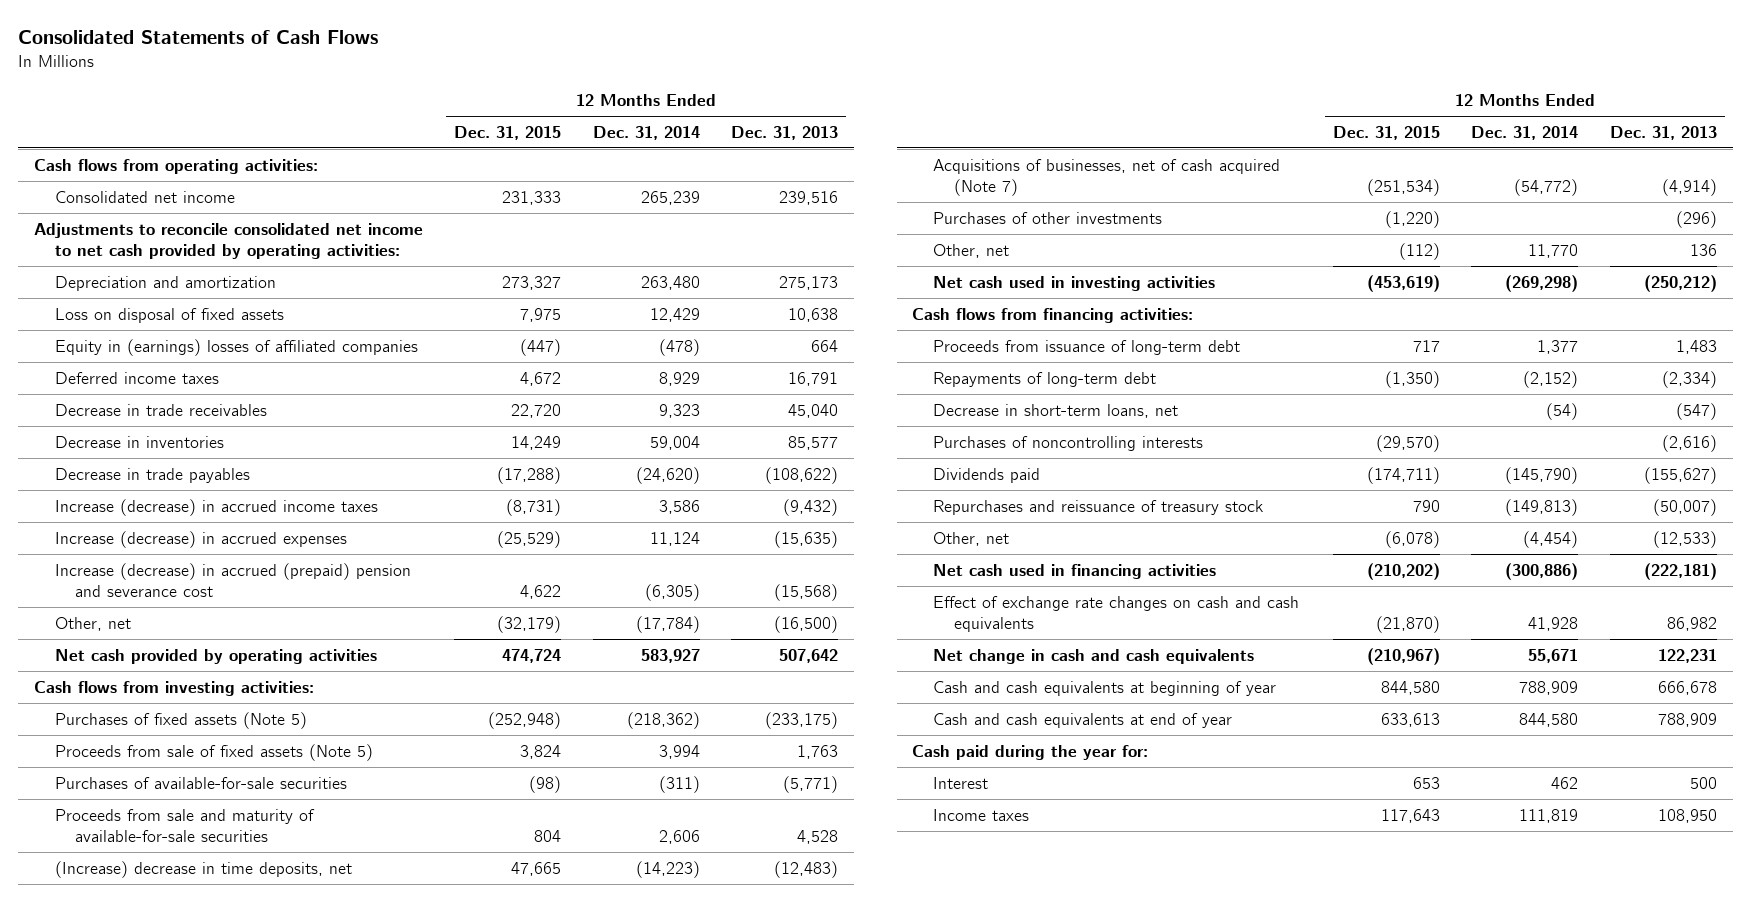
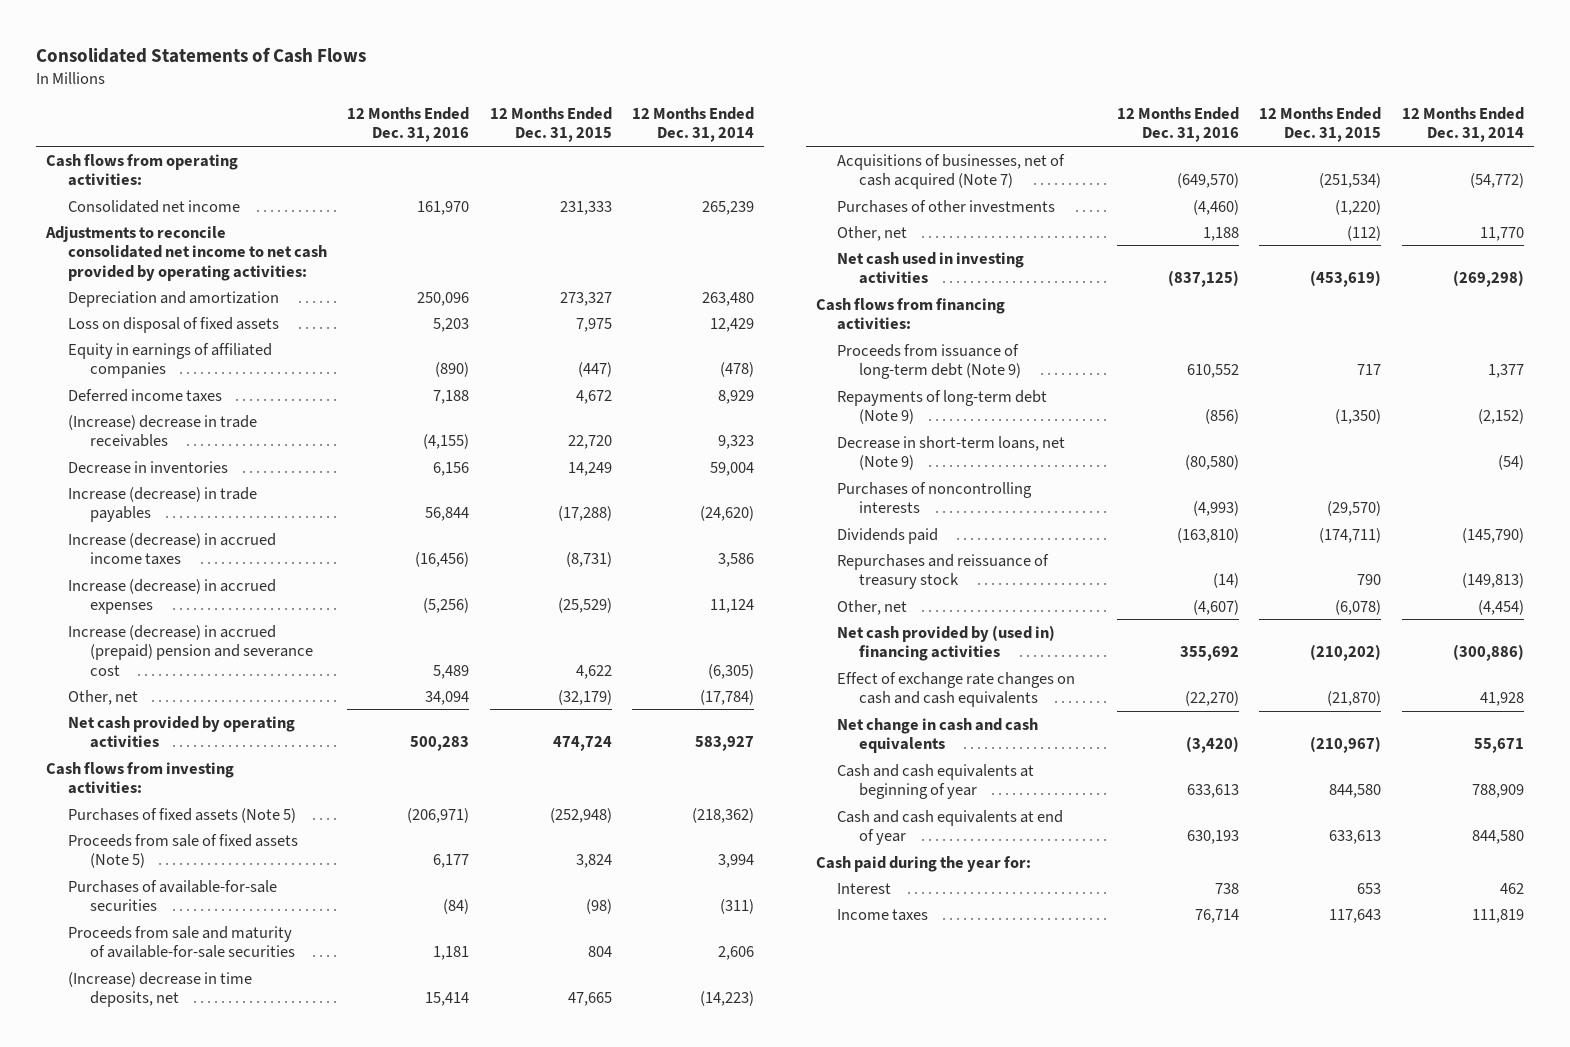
- | 12 Months Ended Dec. 31, 2015 | 12 Months Ended Dec. 31, 2014 | 12 Months Ended Dec. 31, 2013
+ | 12 Months Ended Dec. 31, 2016 | 12 Months Ended Dec. 31, 2015 | 12 Months Ended Dec. 31, 2014
- Equity in (earnings) losses of affiliated companies | (447) | (478) | 664
+ Equity in earnings of affiliated companies | (890) | (447) | (478)
- Decrease in trade receivables | 22,720 | 9,323 | 45,040
+ (Increase) decrease in trade receivables | (4,155) | 22,720 | 9,323
- Decrease in trade payables | (17,288) | (24,620) | (108,622)
+ Increase (decrease) in trade payables | 56,844 | (17,288) | (24,620)
- Proceeds from issuance of long-term debt | 717 | 1,377 | 1,483
- Repayments of long-term debt | (1,350) | (2,152) | (2,334)
- Decrease in short-term loans, net | | (54) | (547)
+ Proceeds from issuance of long-term debt (Note 9) | 610,552 | 717 | 1,377
+ Repayments of long-term debt (Note 9) | (856) | (1,350) | (2,152)
+ Decrease in short-term loans, net (Note 9) | (80,580) | | (54)
- Net cash used in financing activities | (210,202) | (300,886) | (222,181)
+ Net cash provided by (used in) financing activities | 355,692 | (210,202) | (300,886)

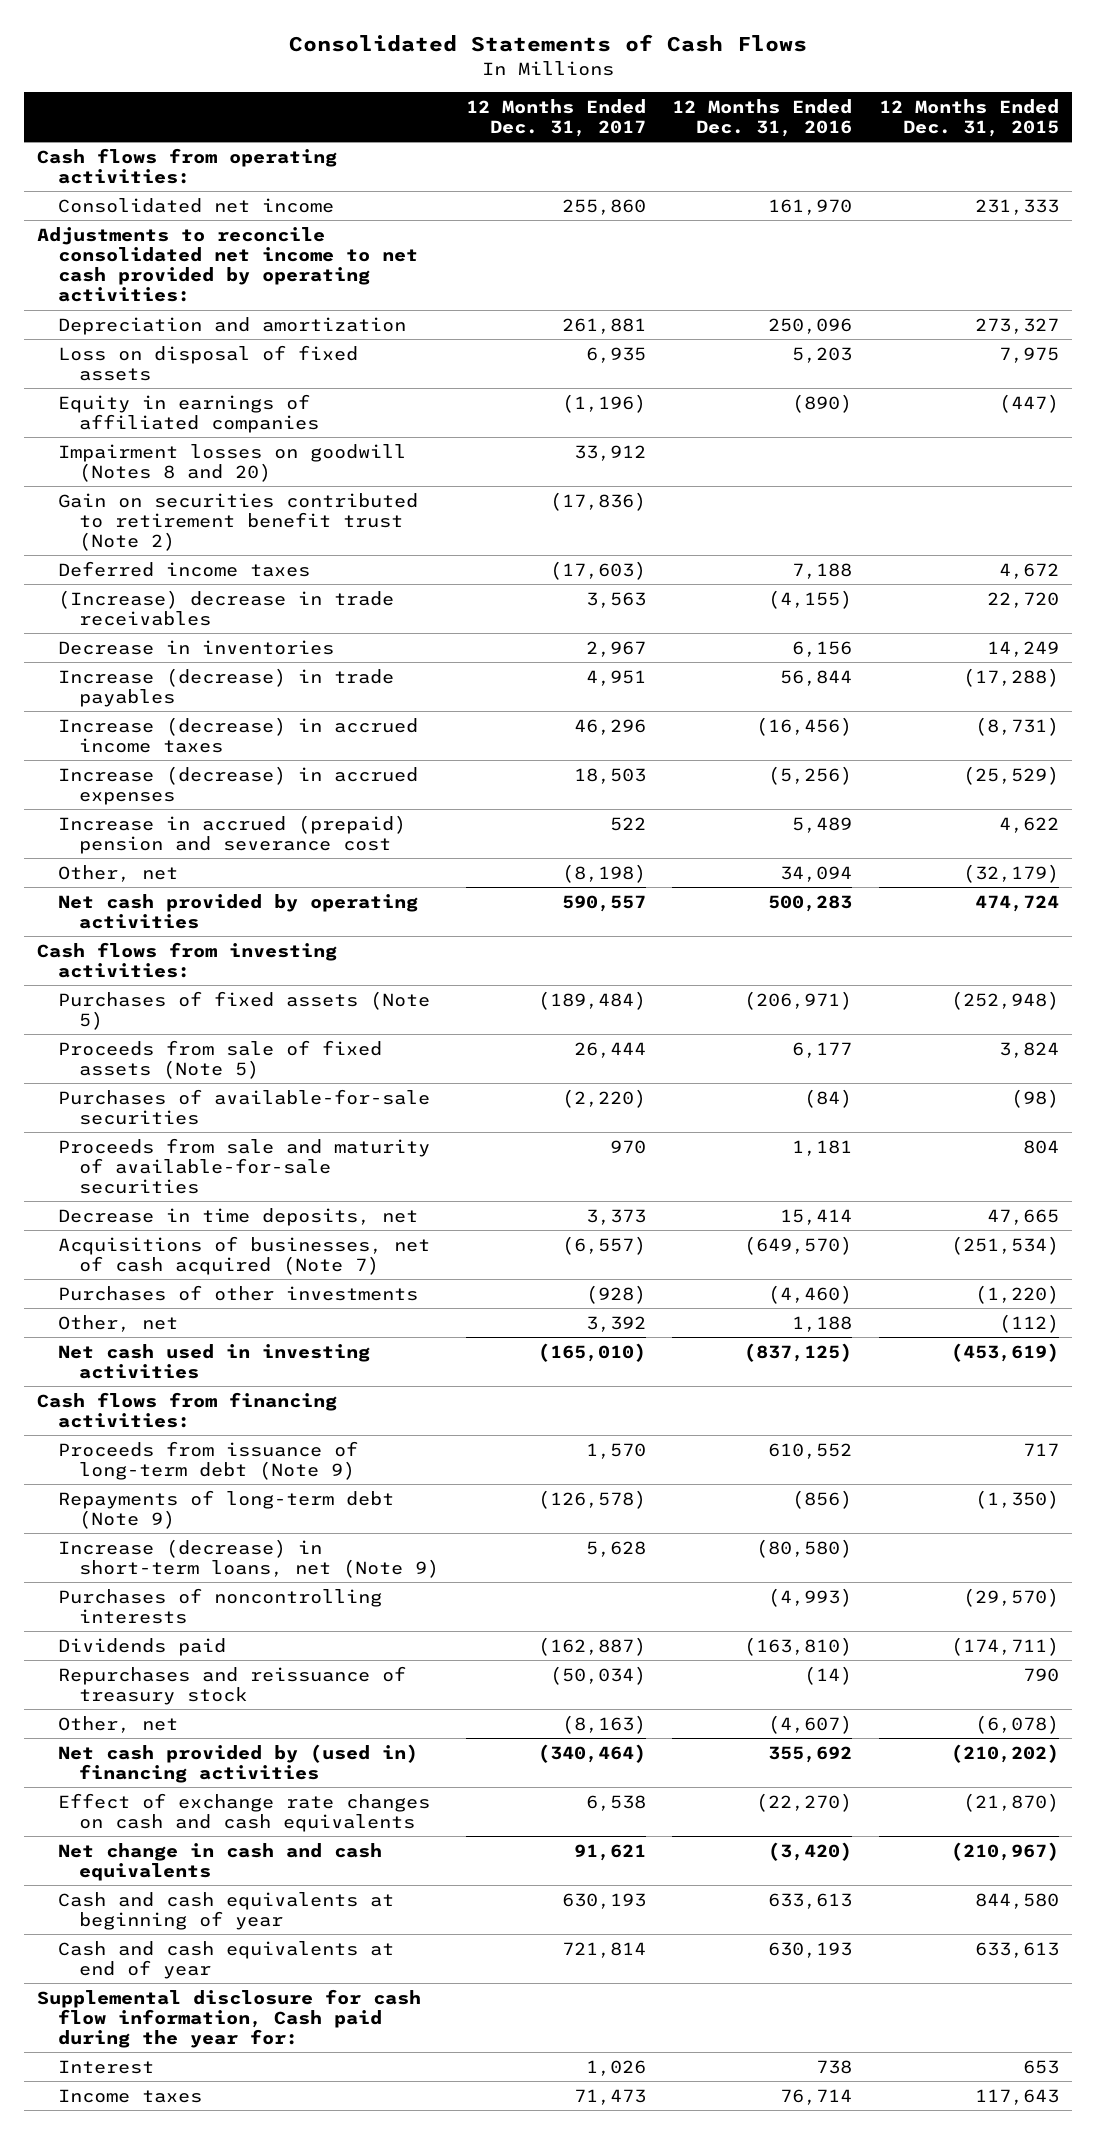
- | 12 Months Ended Dec. 31, 2016 | 12 Months Ended Dec. 31, 2015 | 12 Months Ended Dec. 31, 2014
+ | 12 Months Ended Dec. 31, 2017 | 12 Months Ended Dec. 31, 2016 | 12 Months Ended Dec. 31, 2015
+ Impairment losses on goodwill (Notes 8 and 20) | 33,912 | |
+ Gain on securities contributed to retirement benefit trust (Note 2) | (17,836) | |
- Increase (decrease) in accrued (prepaid) pension and severance cost | 5,489 | 4,622 | (6,305)
+ Increase in accrued (prepaid) pension and severance cost | 522 | 5,489 | 4,622
- (Increase) decrease in time deposits, net | 15,414 | 47,665 | (14,223)
+ Decrease in time deposits, net | 3,373 | 15,414 | 47,665
- Decrease in short-term loans, net (Note 9) | (80,580) | | (54)
+ Increase (decrease) in short-term loans, net (Note 9) | 5,628 | (80,580) |
- Cash paid during the year for:
+ Supplemental disclosure for cash flow information, Cash paid during the year for:

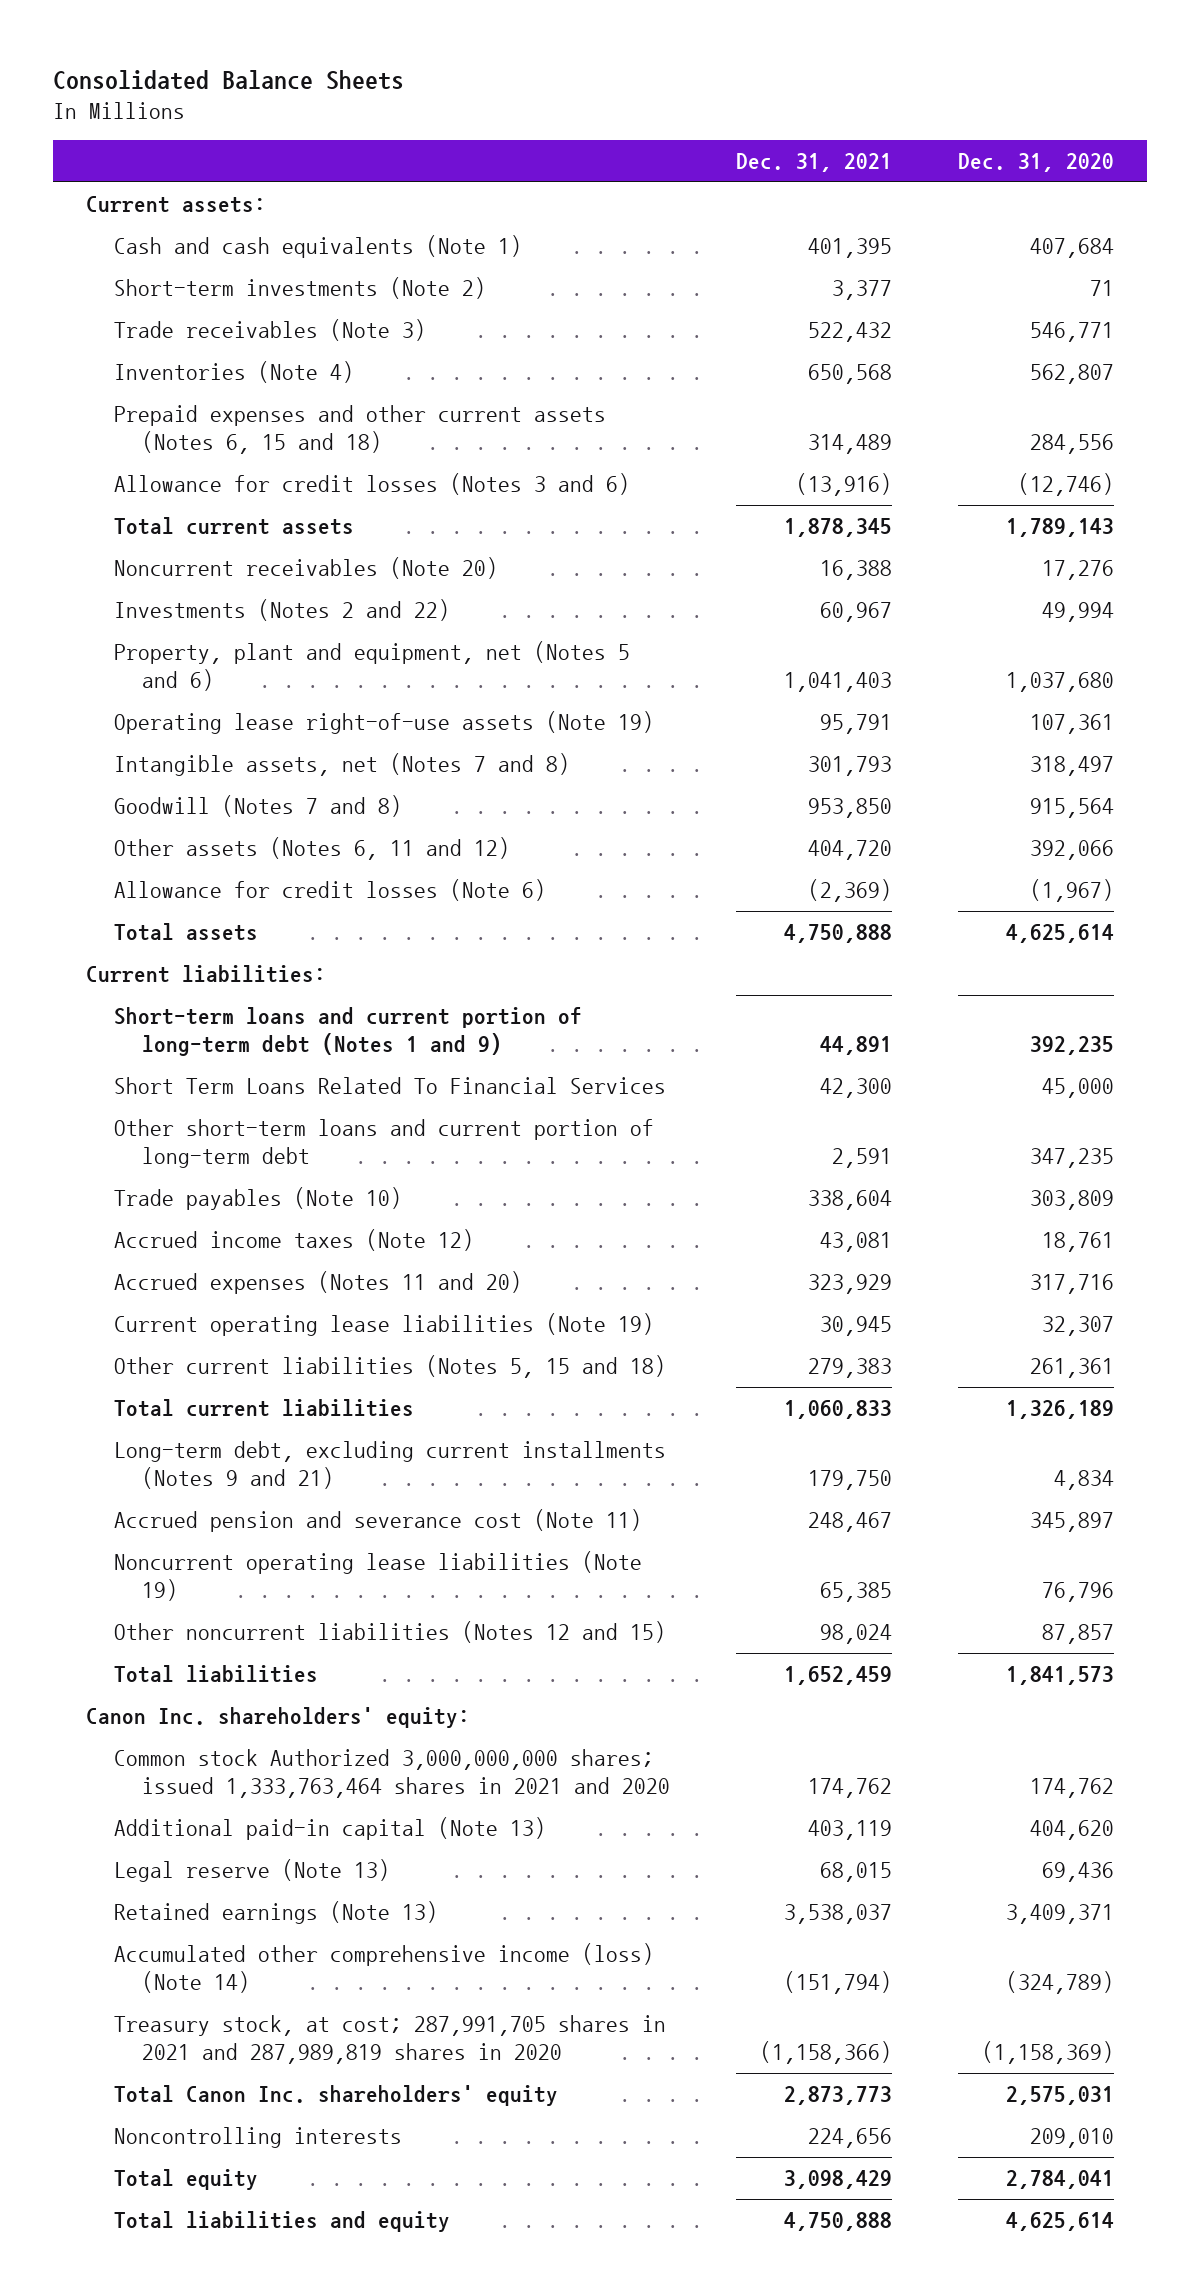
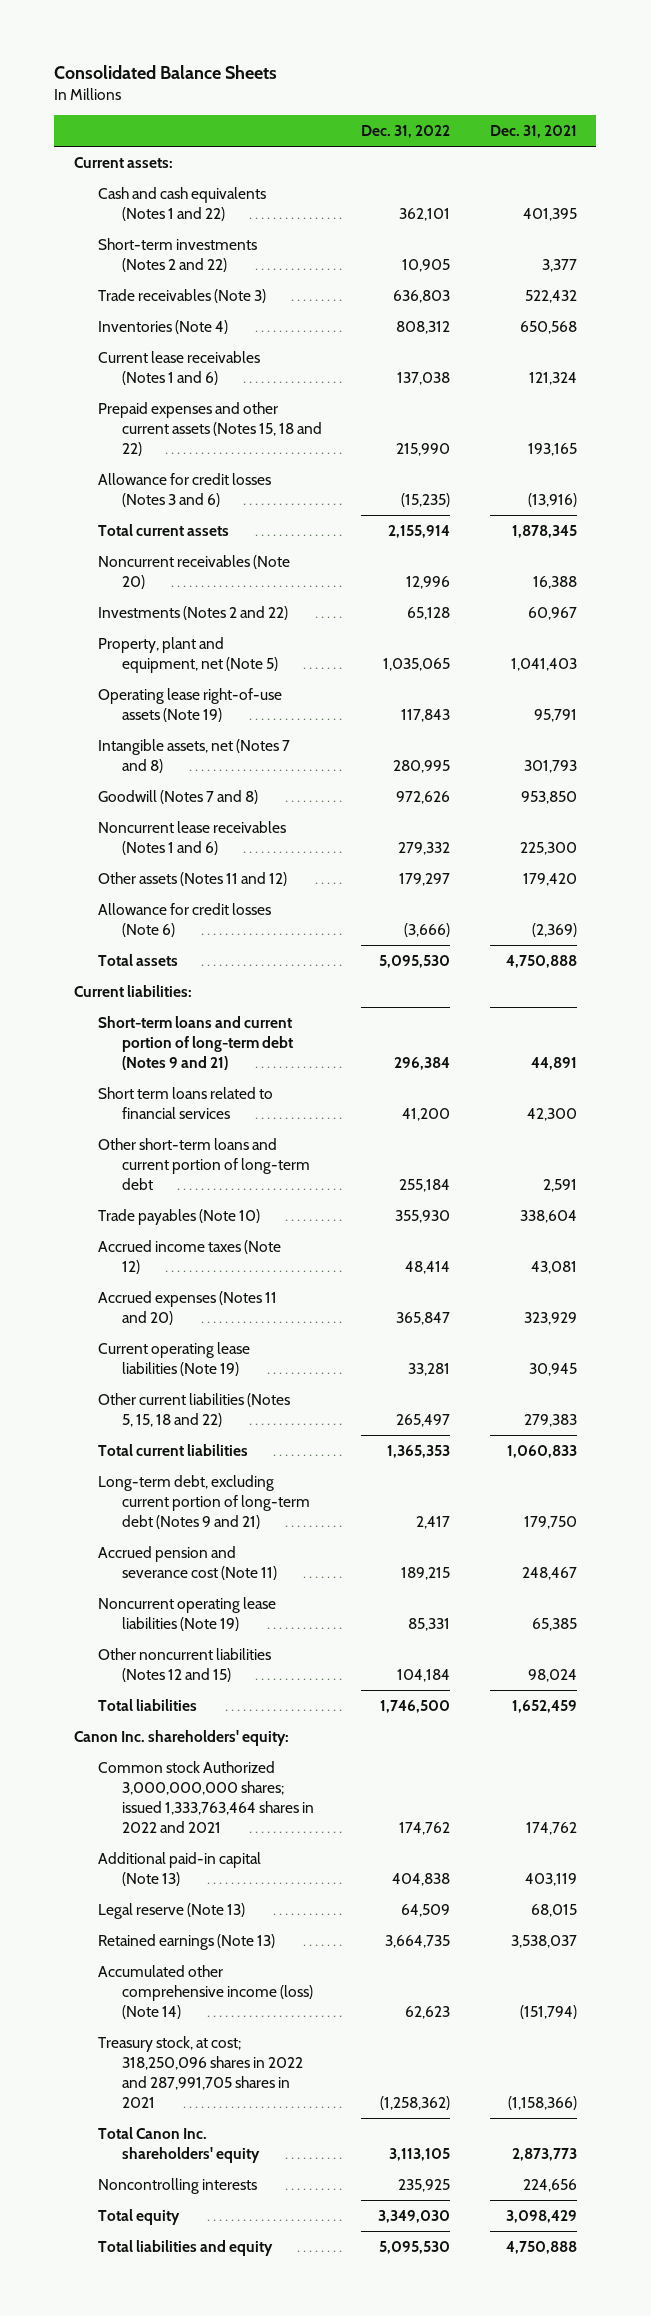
- | Dec. 31, 2021 | Dec. 31, 2020
+ | Dec. 31, 2022 | Dec. 31, 2021
- Cash and cash equivalents (Note 1) | 401,395 | 407,684
- Short-term investments (Note 2) | 3,377 | 71
+ Cash and cash equivalents (Notes 1 and 22) | 362,101 | 401,395
+ Short-term investments (Notes 2 and 22) | 10,905 | 3,377
- Prepaid expenses and other current assets (Notes 6, 15 and 18) | 314,489 | 284,556
+ Current lease receivables (Notes 1 and 6) | 137,038 | 121,324
+ Prepaid expenses and other current assets (Notes 15, 18 and 22) | 215,990 | 193,165
- Property, plant and equipment, net (Notes 5 and 6) | 1,041,403 | 1,037,680
+ Property, plant and equipment, net (Note 5) | 1,035,065 | 1,041,403
- Other assets (Notes 6, 11 and 12) | 404,720 | 392,066
+ Noncurrent lease receivables (Notes 1 and 6) | 279,332 | 225,300
+ Other assets (Notes 11 and 12) | 179,297 | 179,420
- Short-term loans and current portion of long-term debt (Notes 1 and 9) | 44,891 | 392,235
- Short Term Loans Related To Financial Services | 42,300 | 45,000
+ Short-term loans and current portion of long-term debt (Notes 9 and 21) | 296,384 | 44,891
+ Short term loans related to financial services | 41,200 | 42,300
- Other current liabilities (Notes 5, 15 and 18) | 279,383 | 261,361
+ Other current liabilities (Notes 5, 15, 18 and 22) | 265,497 | 279,383
- Long-term debt, excluding current installments (Notes 9 and 21) | 179,750 | 4,834
+ Long-term debt, excluding current portion of long-term debt (Notes 9 and 21) | 2,417 | 179,750
- Common stock Authorized 3,000,000,000 shares; issued 1,333,763,464 shares in 2021 and 2020 | 174,762 | 174,762
+ Common stock Authorized 3,000,000,000 shares; issued 1,333,763,464 shares in 2022 and 2021 | 174,762 | 174,762
- Treasury stock, at cost; 287,991,705 shares in 2021 and 287,989,819 shares in 2020 | (1,158,366) | (1,158,369)
+ Treasury stock, at cost; 318,250,096 shares in 2022 and 287,991,705 shares in 2021 | (1,258,362) | (1,158,366)

